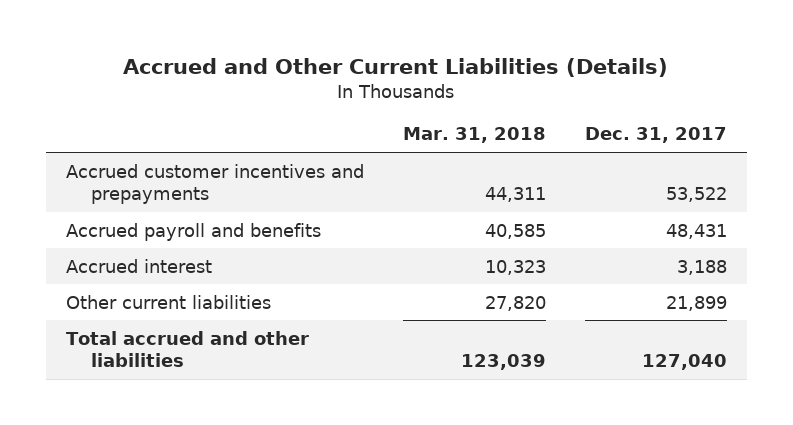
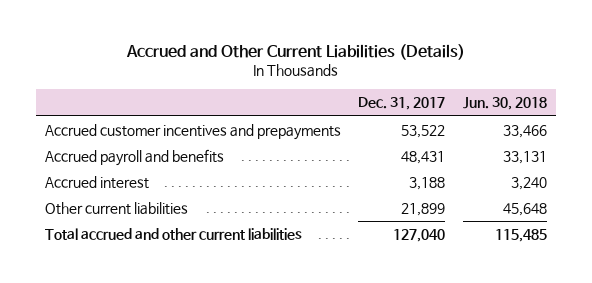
- | Mar. 31, 2018 | Dec. 31, 2017
+ | Dec. 31, 2017 | Jun. 30, 2018
- Total accrued and other liabilities | 123,039 | 127,040
+ Total accrued and other current liabilities | 127,040 | 115,485

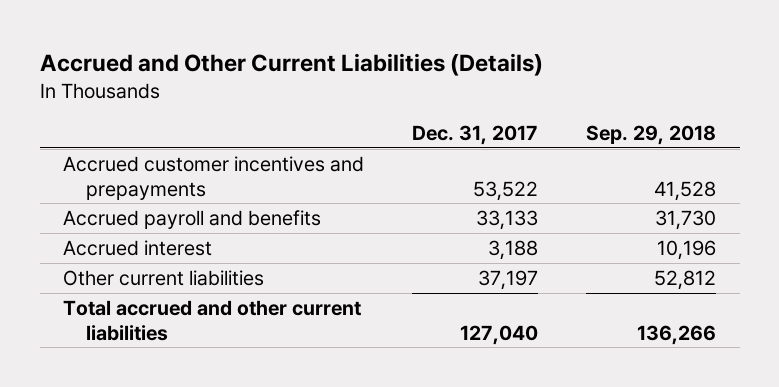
- | Dec. 31, 2017 | Jun. 30, 2018
+ | Dec. 31, 2017 | Sep. 29, 2018
- Accrued payroll and benefits | 48,431 | 33,131
+ Accrued payroll and benefits | 33,133 | 31,730
- Other current liabilities | 21,899 | 45,648
+ Other current liabilities | 37,197 | 52,812

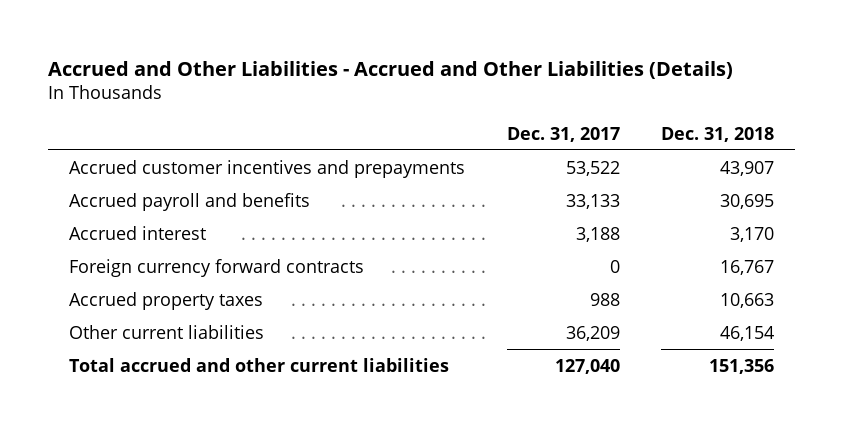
- Accrued and Other Current Liabilities (Details)
+ Accrued and Other Liabilities - Accrued and Other Liabilities (Details)
- | Dec. 31, 2017 | Sep. 29, 2018
+ | Dec. 31, 2017 | Dec. 31, 2018
- Other current liabilities | 37,197 | 52,812
+ Foreign currency forward contracts | 0 | 16,767
+ Accrued property taxes | 988 | 10,663
+ Other current liabilities | 36,209 | 46,154

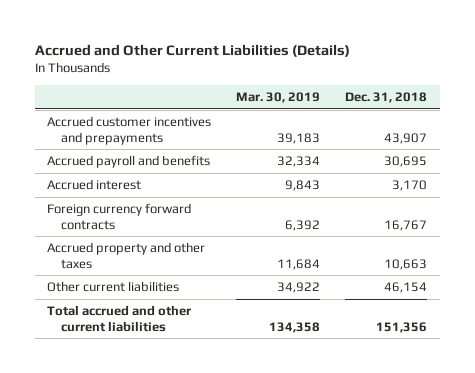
- Accrued and Other Liabilities - Accrued and Other Liabilities (Details)
+ Accrued and Other Current Liabilities (Details)
- | Dec. 31, 2017 | Dec. 31, 2018
+ | Mar. 30, 2019 | Dec. 31, 2018
- Accrued property taxes | 988 | 10,663
+ Accrued property and other taxes | 11,684 | 10,663

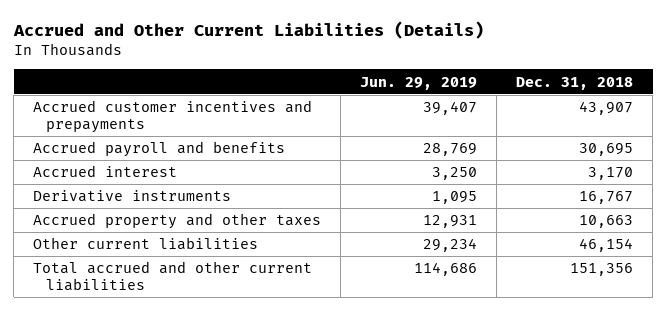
- | Mar. 30, 2019 | Dec. 31, 2018
+ | Jun. 29, 2019 | Dec. 31, 2018
- Foreign currency forward contracts | 6,392 | 16,767
+ Derivative instruments | 1,095 | 16,767

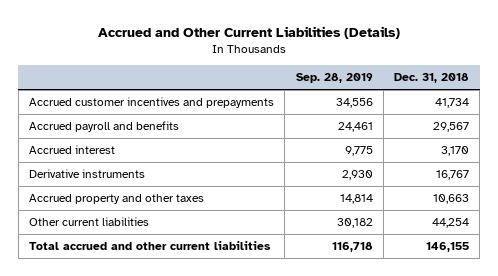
- | Jun. 29, 2019 | Dec. 31, 2018
+ | Sep. 28, 2019 | Dec. 31, 2018
- Accrued customer incentives and prepayments | 39,407 | 43,907
- Accrued payroll and benefits | 28,769 | 30,695
+ Accrued customer incentives and prepayments | 34,556 | 41,734
+ Accrued payroll and benefits | 24,461 | 29,567
- Other current liabilities | 29,234 | 46,154
- Total accrued and other current liabilities | 114,686 | 151,356
+ Other current liabilities | 30,182 | 44,254
+ Total accrued and other current liabilities | 116,718 | 146,155

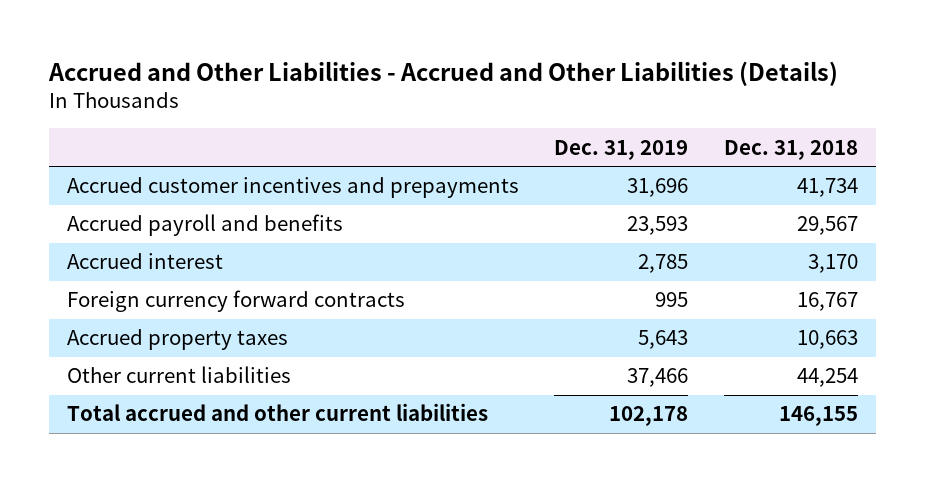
- Accrued and Other Current Liabilities (Details)
+ Accrued and Other Liabilities - Accrued and Other Liabilities (Details)
- | Sep. 28, 2019 | Dec. 31, 2018
+ | Dec. 31, 2019 | Dec. 31, 2018
- Derivative instruments | 2,930 | 16,767
- Accrued property and other taxes | 14,814 | 10,663
+ Foreign currency forward contracts | 995 | 16,767
+ Accrued property taxes | 5,643 | 10,663

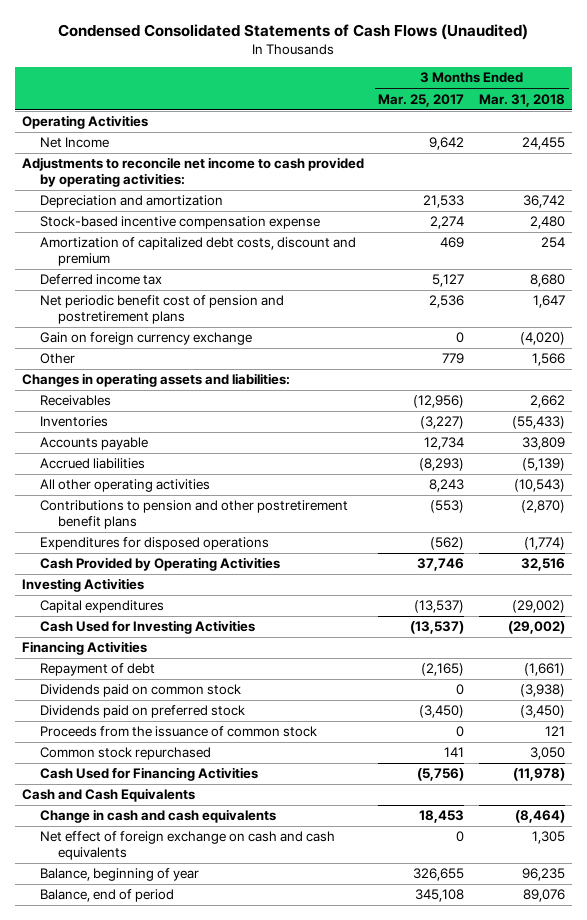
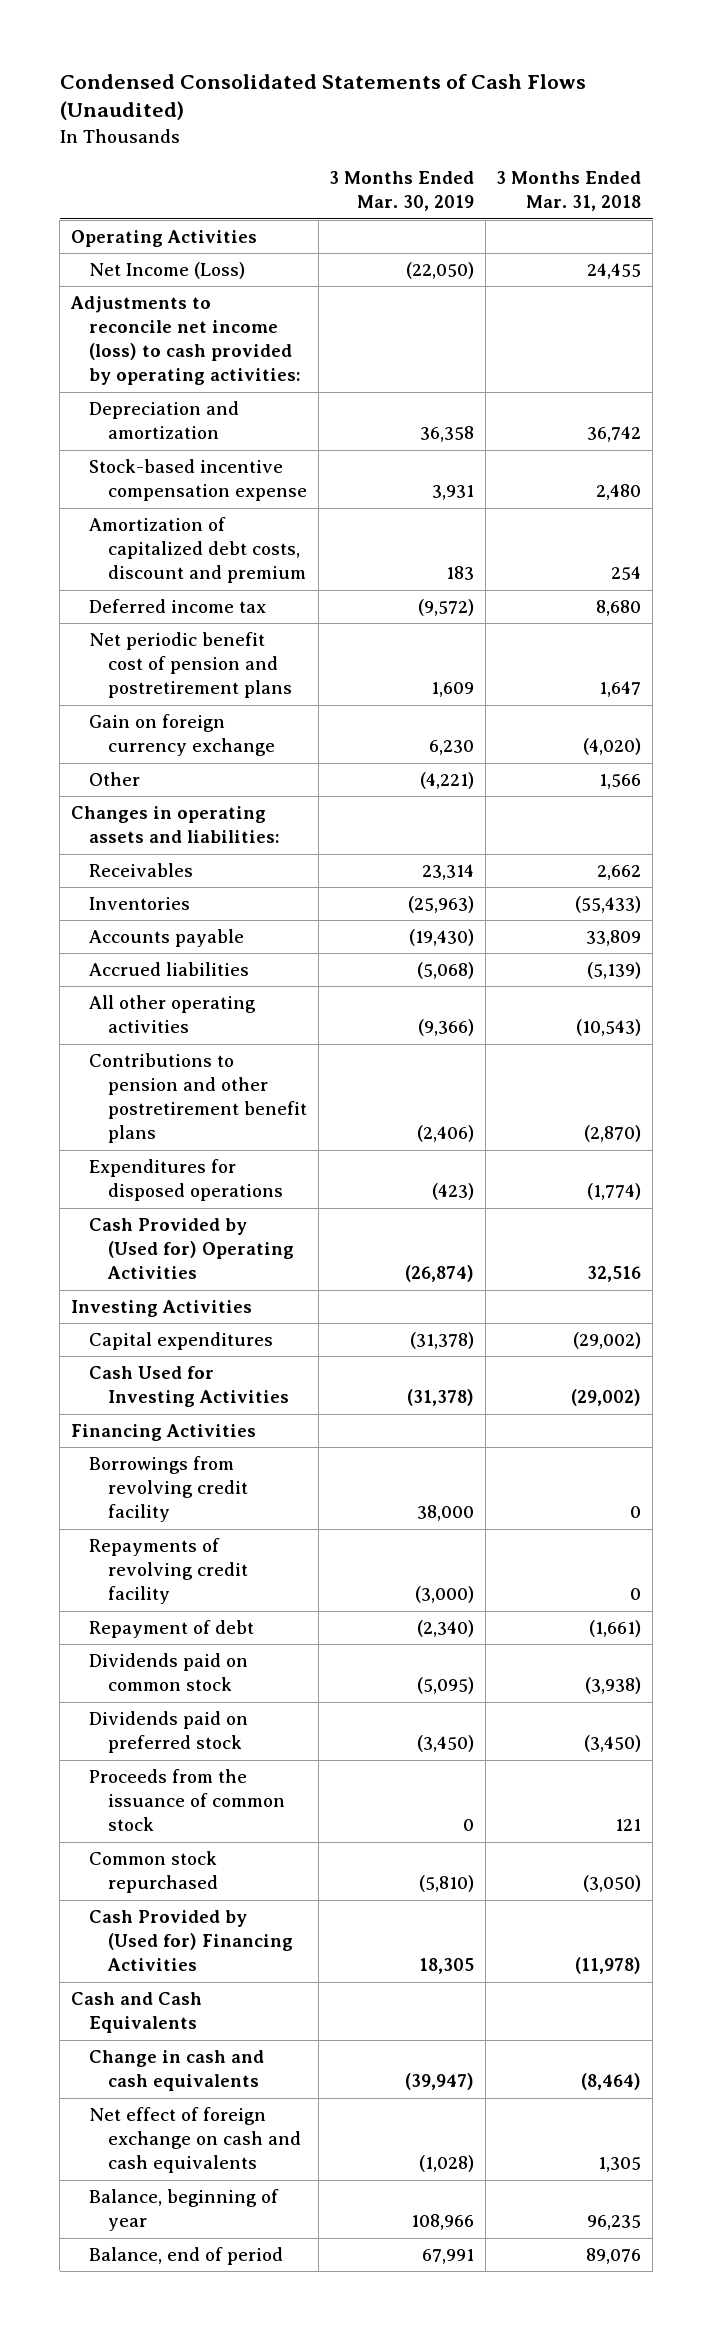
- | 3 Months Ended Mar. 25, 2017 | 3 Months Ended Mar. 31, 2018
+ | 3 Months Ended Mar. 30, 2019 | 3 Months Ended Mar. 31, 2018
- Net Income | 9,642 | 24,455
- Adjustments to reconcile net income to cash provided by operating activities:
+ Net Income (Loss) | (22,050) | 24,455
+ Adjustments to reconcile net income (loss) to cash provided by operating activities:
- Cash Provided by Operating Activities | 37,746 | 32,516
+ Cash Provided by (Used for) Operating Activities | (26,874) | 32,516
+ Borrowings from revolving credit facility | 38,000 | 0
+ Repayments of revolving credit facility | (3,000) | 0
- Common stock repurchased | 141 | 3,050
- Cash Used for Financing Activities | (5,756) | (11,978)
+ Common stock repurchased | (5,810) | (3,050)
+ Cash Provided by (Used for) Financing Activities | 18,305 | (11,978)

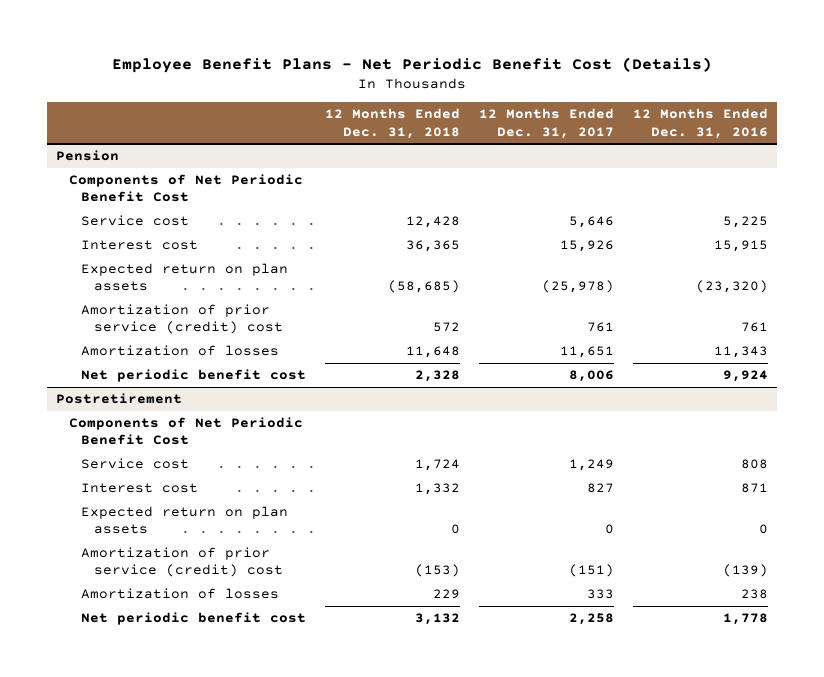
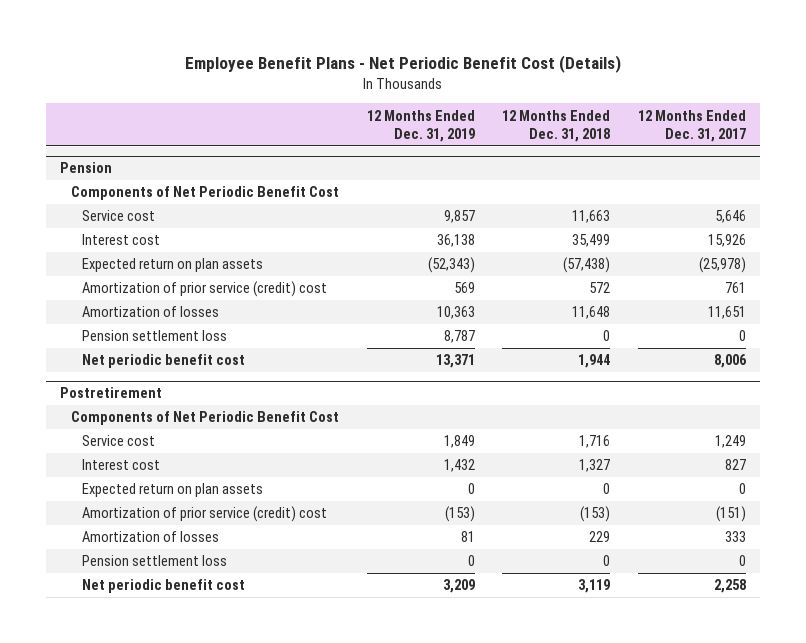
- | 12 Months Ended Dec. 31, 2018 | 12 Months Ended Dec. 31, 2017 | 12 Months Ended Dec. 31, 2016
+ | 12 Months Ended Dec. 31, 2019 | 12 Months Ended Dec. 31, 2018 | 12 Months Ended Dec. 31, 2017
@ Pension
- Service cost | 12,428 | 5,646 | 5,225
- Interest cost | 36,365 | 15,926 | 15,915
- Expected return on plan assets | (58,685) | (25,978) | (23,320)
+ Service cost | 9,857 | 11,663 | 5,646
+ Interest cost | 36,138 | 35,499 | 15,926
+ Expected return on plan assets | (52,343) | (57,438) | (25,978)
- Net periodic benefit cost | 2,328 | 8,006 | 9,924
+ Pension settlement loss | 8,787 | 0 | 0
+ Net periodic benefit cost | 13,371 | 1,944 | 8,006
@ Postretirement
- Service cost | 1,724 | 1,249 | 808
- Interest cost | 1,332 | 827 | 871
+ Service cost | 1,849 | 1,716 | 1,249
+ Interest cost | 1,432 | 1,327 | 827
- Net periodic benefit cost | 3,132 | 2,258 | 1,778
+ Pension settlement loss | 0 | 0 | 0
+ Net periodic benefit cost | 3,209 | 3,119 | 2,258

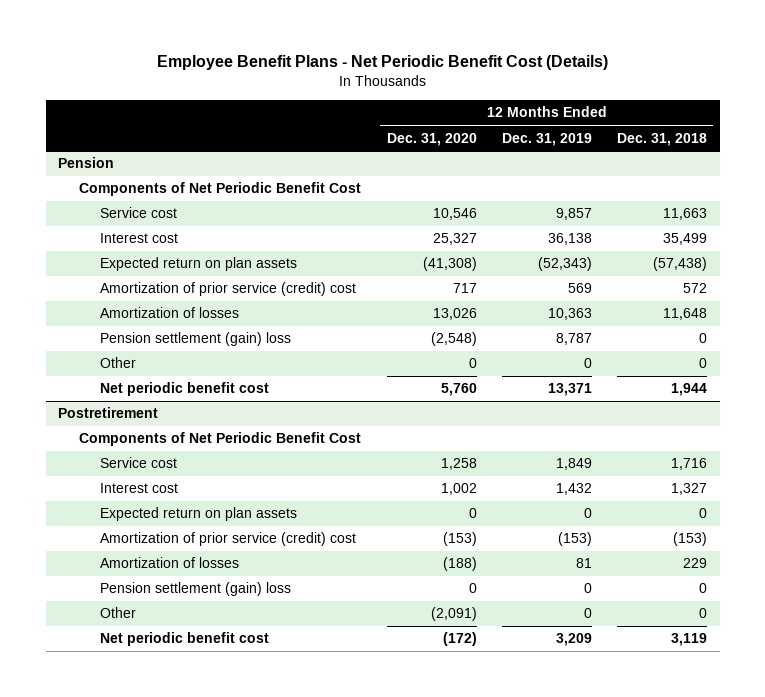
- | 12 Months Ended Dec. 31, 2019 | 12 Months Ended Dec. 31, 2018 | 12 Months Ended Dec. 31, 2017
+ | 12 Months Ended Dec. 31, 2020 | 12 Months Ended Dec. 31, 2019 | 12 Months Ended Dec. 31, 2018
@ Pension
- Pension settlement loss | 8,787 | 0 | 0
+ Pension settlement (gain) loss | (2,548) | 8,787 | 0
+ Other | 0 | 0 | 0
@ Postretirement
- Pension settlement loss | 0 | 0 | 0
+ Pension settlement (gain) loss | 0 | 0 | 0
+ Other | (2,091) | 0 | 0

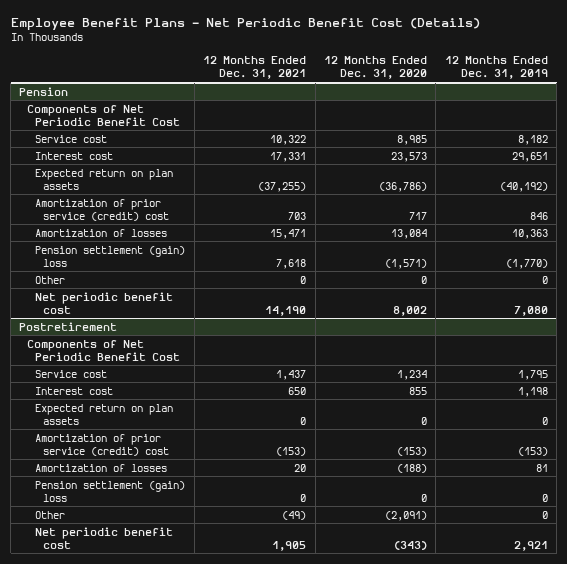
- | 12 Months Ended Dec. 31, 2020 | 12 Months Ended Dec. 31, 2019 | 12 Months Ended Dec. 31, 2018
+ | 12 Months Ended Dec. 31, 2021 | 12 Months Ended Dec. 31, 2020 | 12 Months Ended Dec. 31, 2019
@ Pension
- Service cost | 10,546 | 9,857 | 11,663
- Interest cost | 25,327 | 36,138 | 35,499
- Expected return on plan assets | (41,308) | (52,343) | (57,438)
- Amortization of prior service (credit) cost | 717 | 569 | 572
- Amortization of losses | 13,026 | 10,363 | 11,648
- Pension settlement (gain) loss | (2,548) | 8,787 | 0
+ Service cost | 10,322 | 8,985 | 8,182
+ Interest cost | 17,331 | 23,573 | 29,651
+ Expected return on plan assets | (37,255) | (36,786) | (40,192)
+ Amortization of prior service (credit) cost | 703 | 717 | 846
+ Amortization of losses | 15,471 | 13,084 | 10,363
+ Pension settlement (gain) loss | 7,618 | (1,571) | (1,770)
- Net periodic benefit cost | 5,760 | 13,371 | 1,944
+ Net periodic benefit cost | 14,190 | 8,002 | 7,080
@ Postretirement
- Service cost | 1,258 | 1,849 | 1,716
- Interest cost | 1,002 | 1,432 | 1,327
+ Service cost | 1,437 | 1,234 | 1,795
+ Interest cost | 650 | 855 | 1,198
- Net periodic benefit cost | (172) | 3,209 | 3,119
+ Net periodic benefit cost | 1,905 | (343) | 2,921

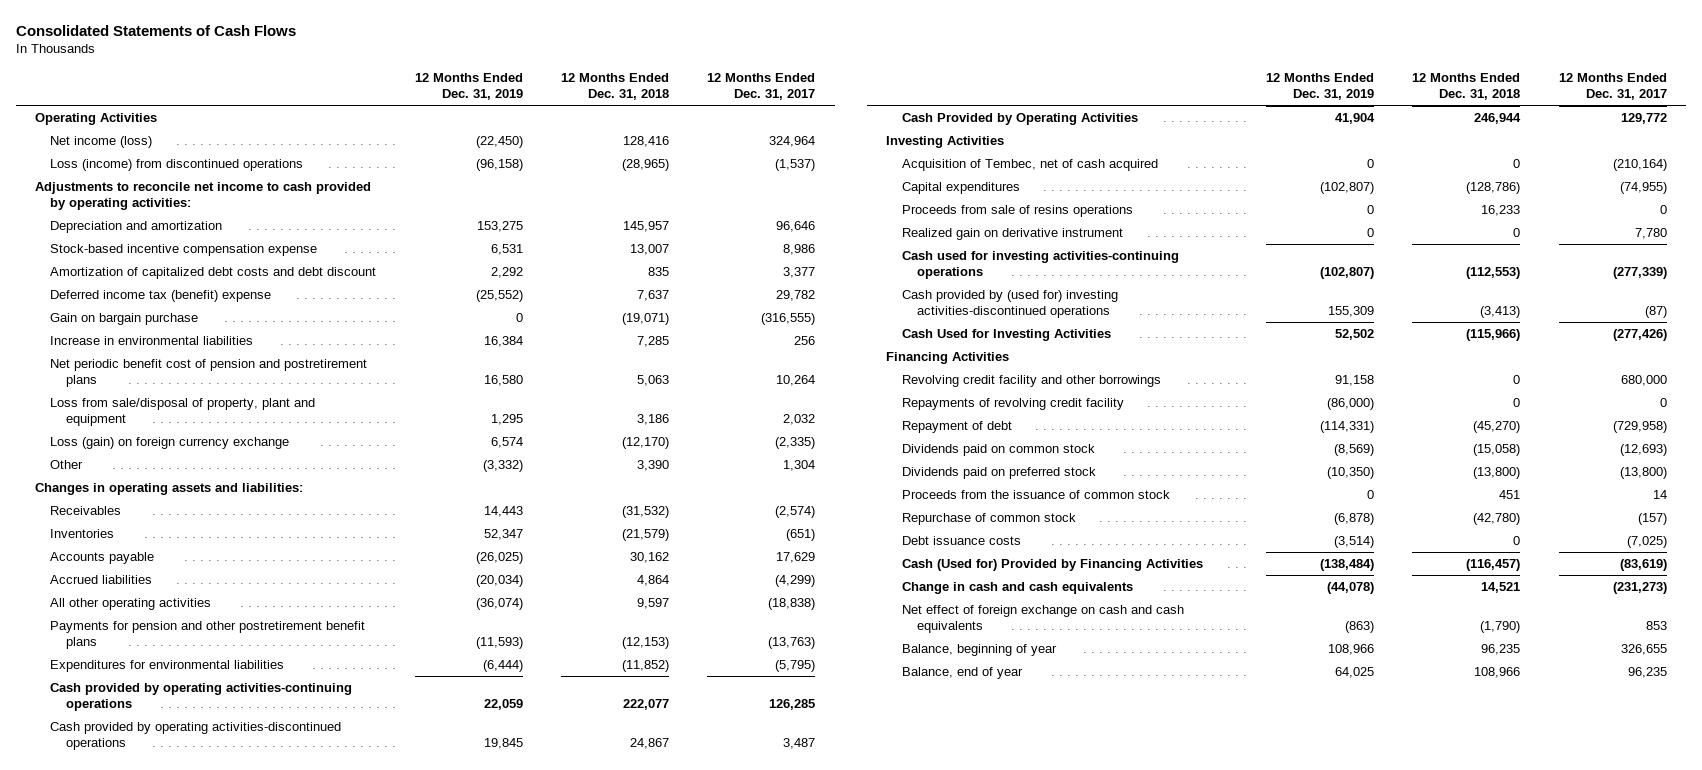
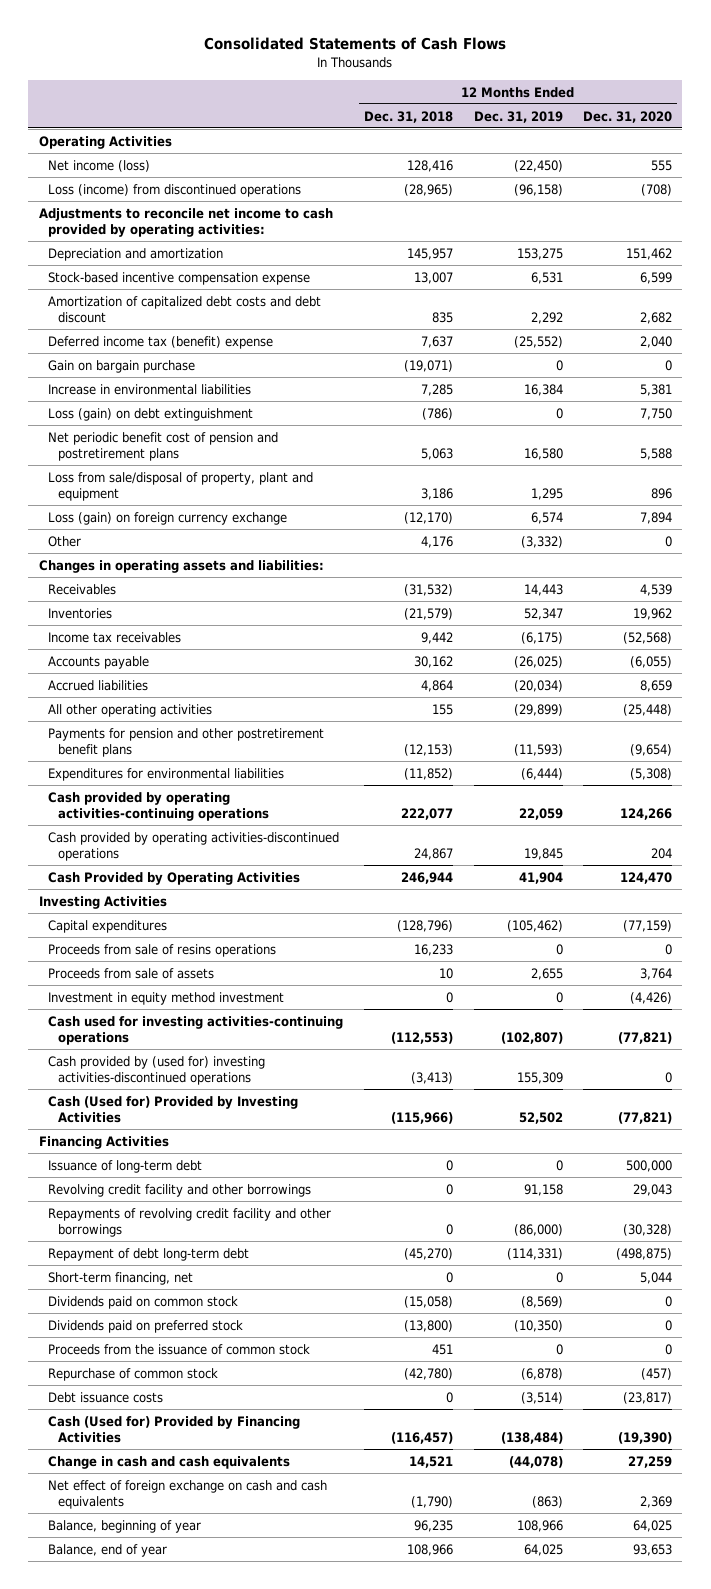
- | 12 Months Ended Dec. 31, 2019 | 12 Months Ended Dec. 31, 2018 | 12 Months Ended Dec. 31, 2017
+ | 12 Months Ended Dec. 31, 2018 | 12 Months Ended Dec. 31, 2019 | 12 Months Ended Dec. 31, 2020
+ Loss (gain) on debt extinguishment | (786) | 0 | 7,750
- Other | (3,332) | 3,390 | 1,304
+ Other | 4,176 | (3,332) | 0
+ Income tax receivables | 9,442 | (6,175) | (52,568)
- All other operating activities | (36,074) | 9,597 | (18,838)
+ All other operating activities | 155 | (29,899) | (25,448)
- Acquisition of Tembec, net of cash acquired | 0 | 0 | (210,164)
- Capital expenditures | (102,807) | (128,786) | (74,955)
+ Capital expenditures | (128,796) | (105,462) | (77,159)
- Realized gain on derivative instrument | 0 | 0 | 7,780
+ Proceeds from sale of assets | 10 | 2,655 | 3,764
+ Investment in equity method investment | 0 | 0 | (4,426)
- Cash Used for Investing Activities | 52,502 | (115,966) | (277,426)
+ Cash (Used for) Provided by Investing Activities | (115,966) | 52,502 | (77,821)
+ Issuance of long-term debt | 0 | 0 | 500,000
- Repayments of revolving credit facility | (86,000) | 0 | 0
- Repayment of debt | (114,331) | (45,270) | (729,958)
+ Repayments of revolving credit facility and other borrowings | 0 | (86,000) | (30,328)
+ Repayment of debt long-term debt | (45,270) | (114,331) | (498,875)
+ Short-term financing, net | 0 | 0 | 5,044

